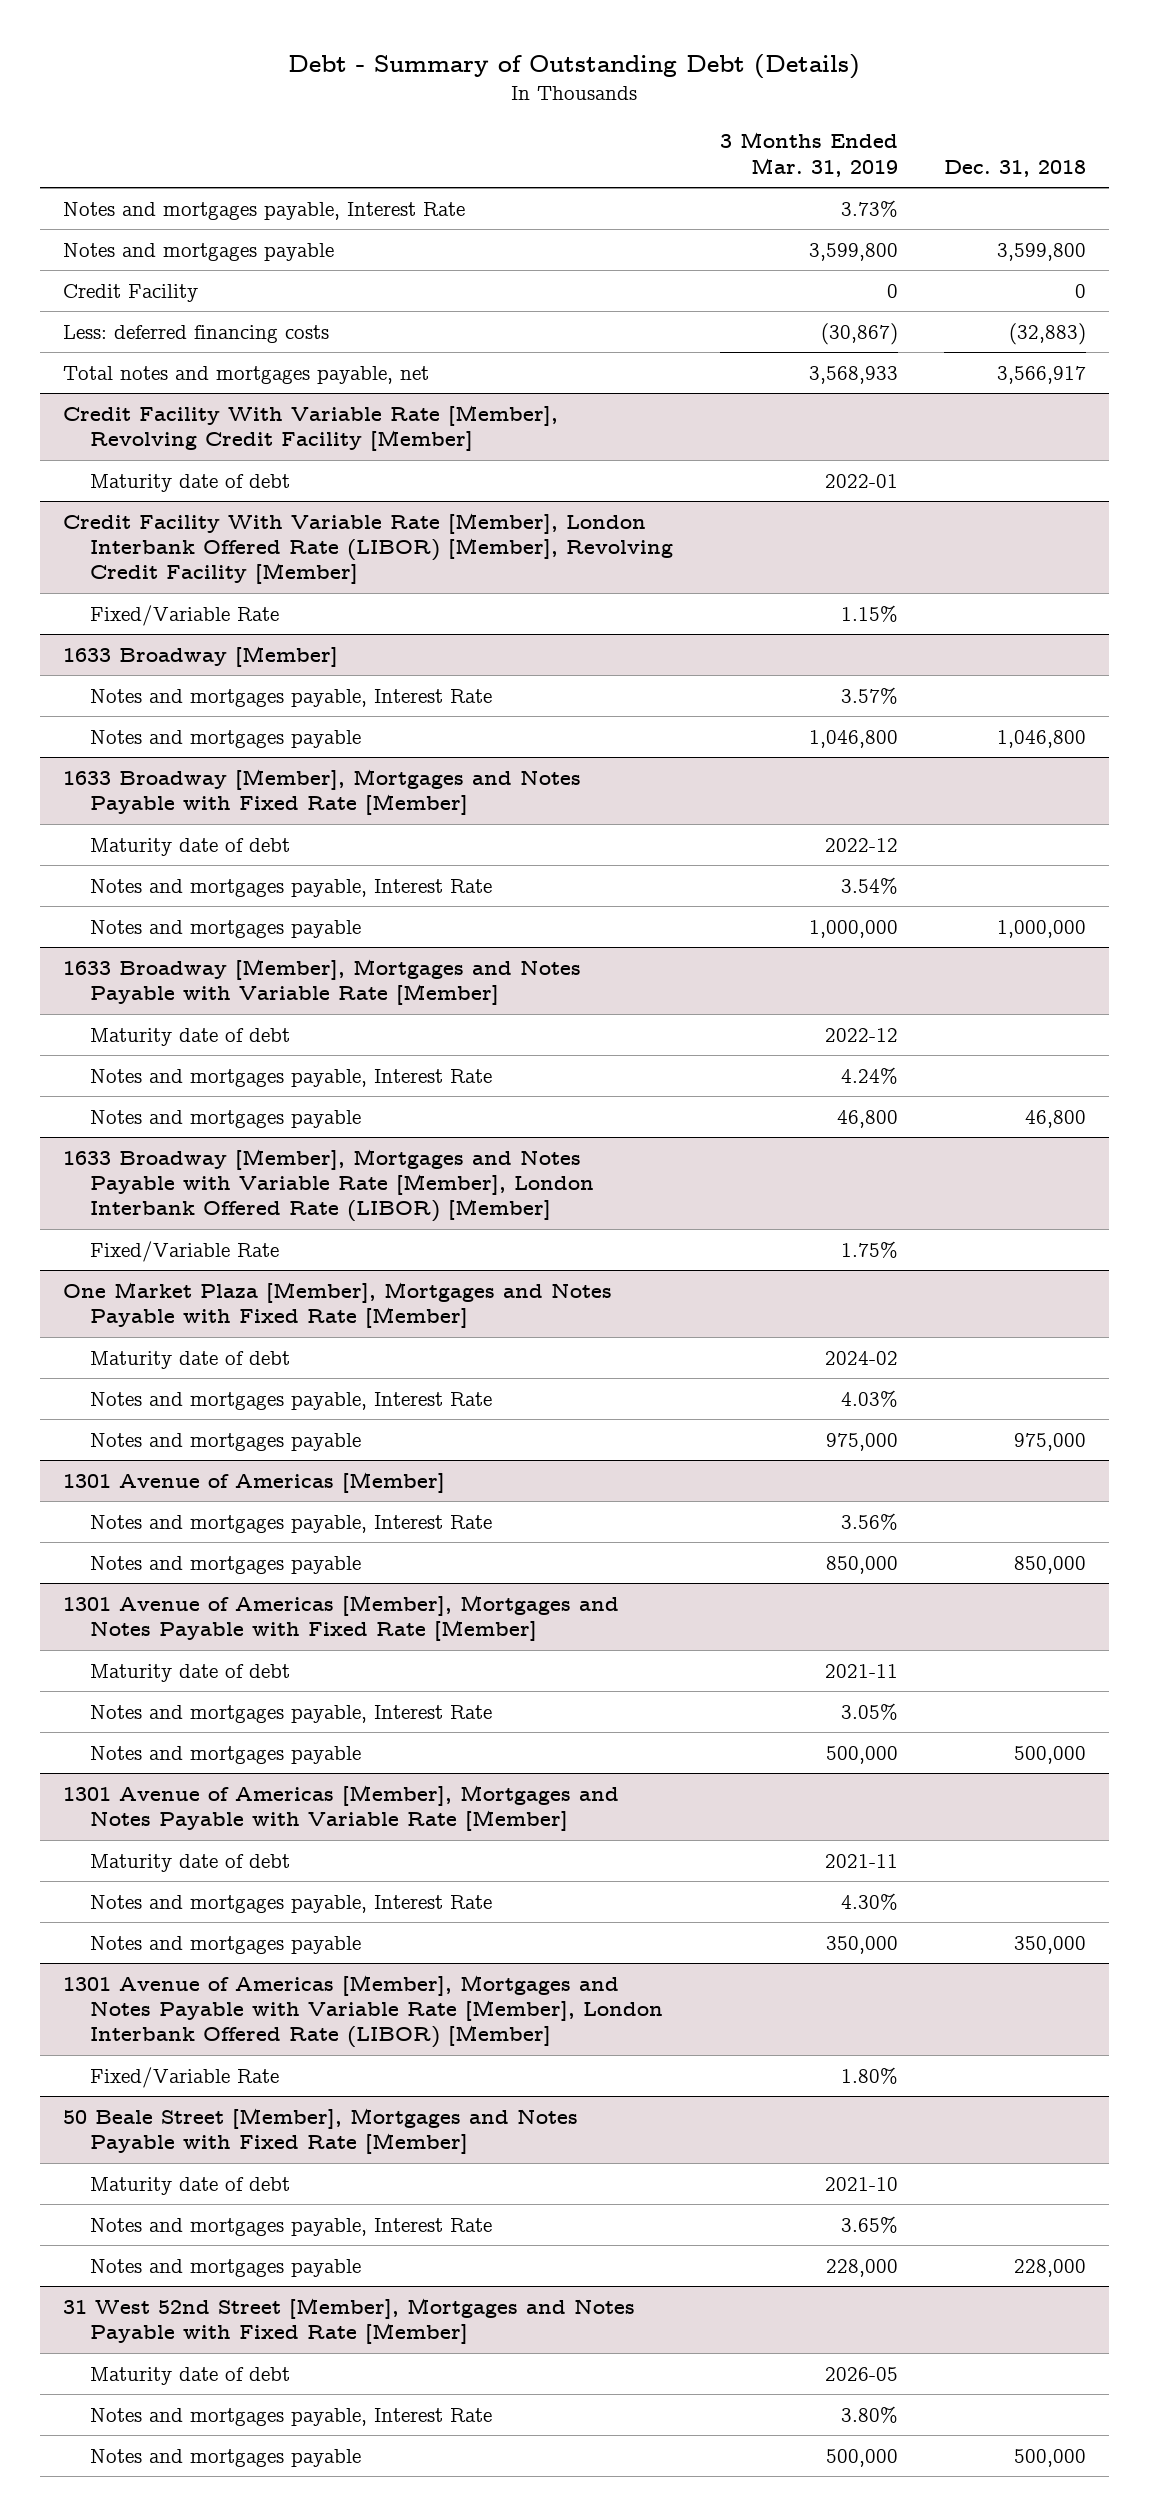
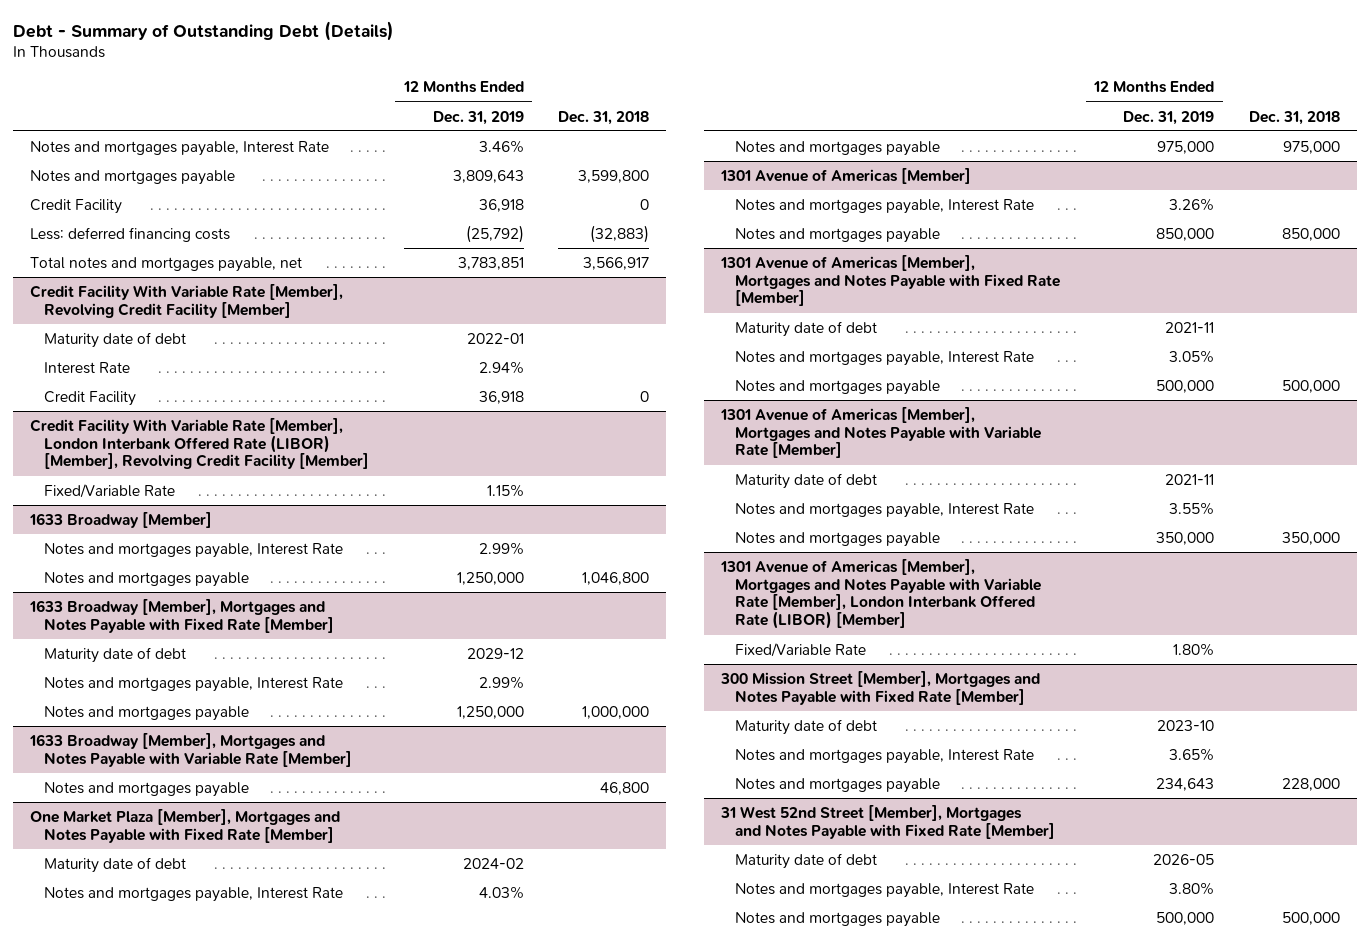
- | 3 Months Ended Mar. 31, 2019 | Dec. 31, 2018
+ | 12 Months Ended Dec. 31, 2019 | Dec. 31, 2018
@ Credit Facility With Variable Rate [Member], Revolving Credit Facility [Member]
+ Interest Rate | 2.94% |
+ Credit Facility | 36,918 | 0
@ 1633 Broadway [Member], Mortgages and Notes Payable with Variable Rate [Member]
- Maturity date of debt | 2022-12 |
- Notes and mortgages payable, Interest Rate | 4.24% |
- 1633 Broadway [Member], Mortgages and Notes Payable with Variable Rate [Member], London Interbank Offered Rate (LIBOR) [Member]
- Fixed/Variable Rate | 1.75% |
- 50 Beale Street [Member], Mortgages and Notes Payable with Fixed Rate [Member]
+ 300 Mission Street [Member], Mortgages and Notes Payable with Fixed Rate [Member]

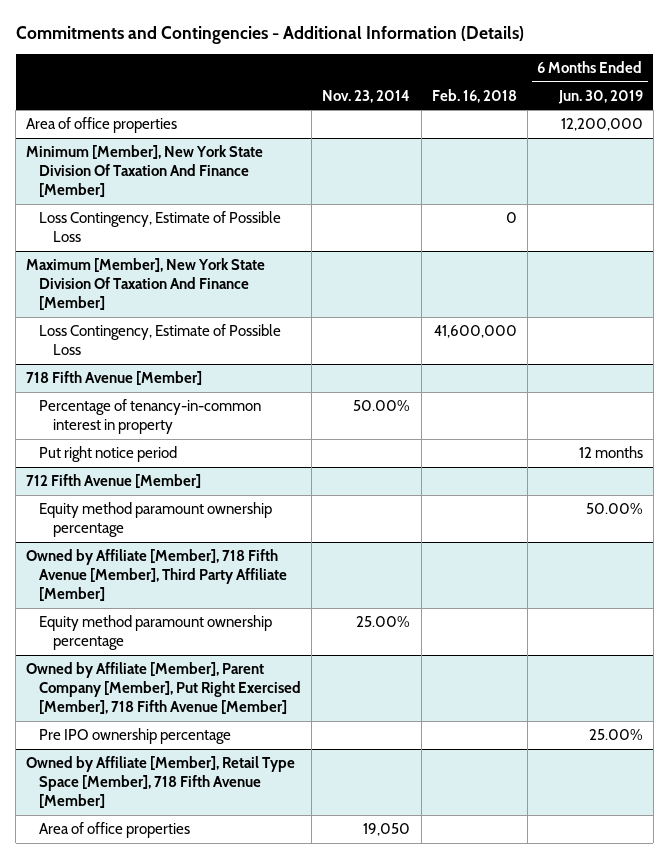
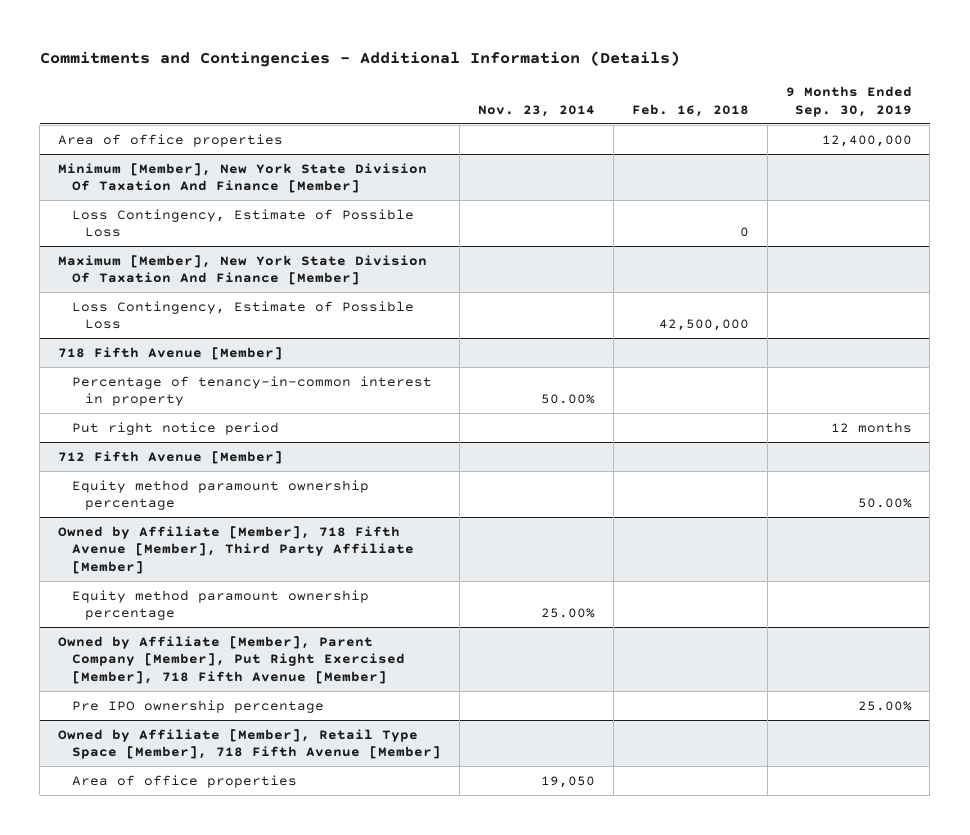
- | Nov. 23, 2014 | Feb. 16, 2018 | 6 Months Ended Jun. 30, 2019
+ | Nov. 23, 2014 | Feb. 16, 2018 | 9 Months Ended Sep. 30, 2019
@ Maximum [Member], New York State Division Of Taxation And Finance [Member]
- Loss Contingency, Estimate of Possible Loss | | 41,600,000 |
+ Loss Contingency, Estimate of Possible Loss | | 42,500,000 |

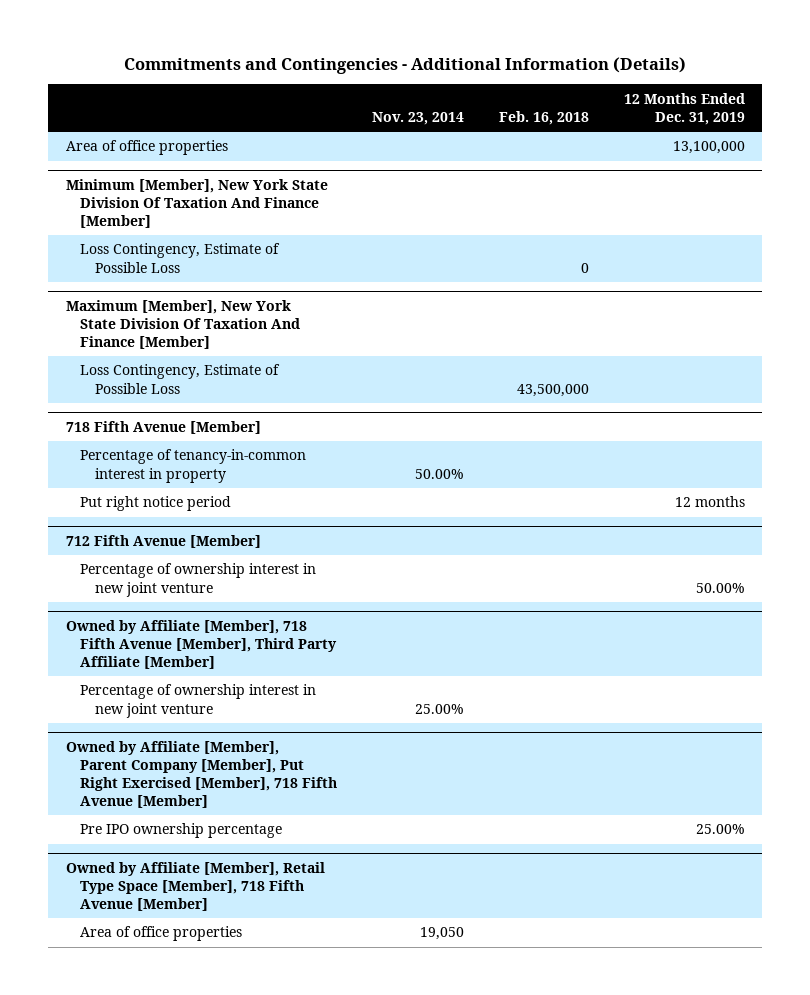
- | Nov. 23, 2014 | Feb. 16, 2018 | 9 Months Ended Sep. 30, 2019
+ | Nov. 23, 2014 | Feb. 16, 2018 | 12 Months Ended Dec. 31, 2019
@ Maximum [Member], New York State Division Of Taxation And Finance [Member]
- Loss Contingency, Estimate of Possible Loss | | 42,500,000 |
+ Loss Contingency, Estimate of Possible Loss | | 43,500,000 |
@ 712 Fifth Avenue [Member]
- Equity method paramount ownership percentage | | | 50.00%
+ Percentage of ownership interest in new joint venture | | | 50.00%
@ Owned by Affiliate [Member], 718 Fifth Avenue [Member], Third Party Affiliate [Member]
- Equity method paramount ownership percentage | 25.00% | |
+ Percentage of ownership interest in new joint venture | 25.00% | |

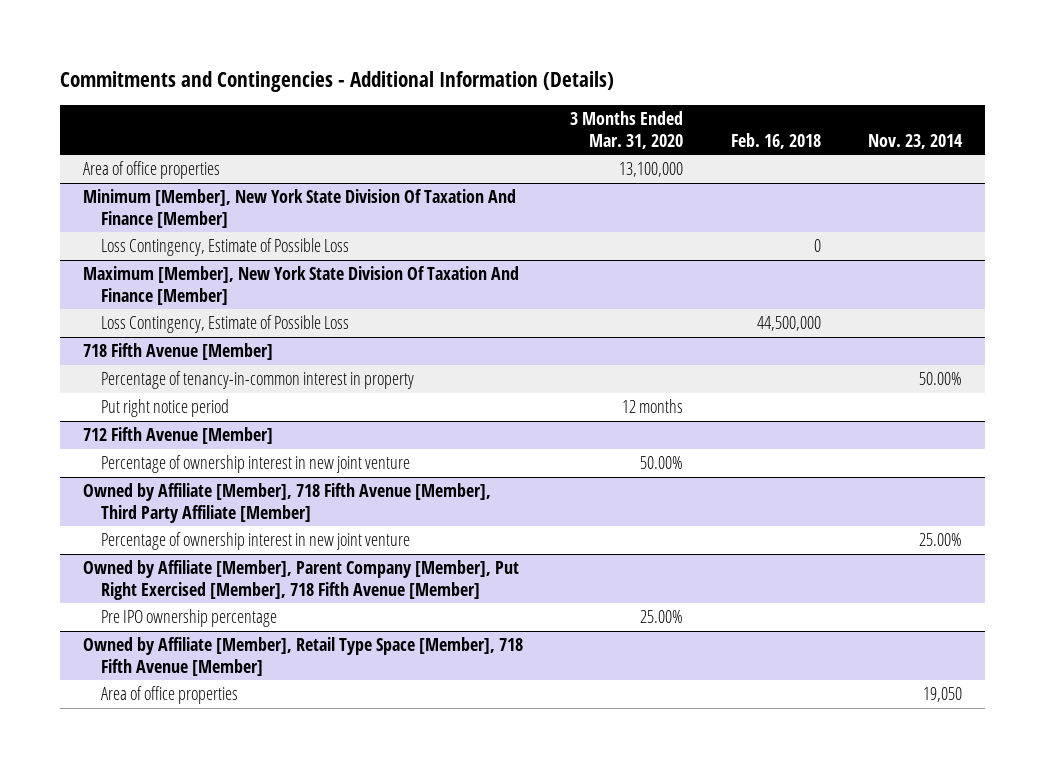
- | Nov. 23, 2014 | Feb. 16, 2018 | 12 Months Ended Dec. 31, 2019
+ | 3 Months Ended Mar. 31, 2020 | Feb. 16, 2018 | Nov. 23, 2014
@ Maximum [Member], New York State Division Of Taxation And Finance [Member]
- Loss Contingency, Estimate of Possible Loss | | 43,500,000 |
+ Loss Contingency, Estimate of Possible Loss | | 44,500,000 |

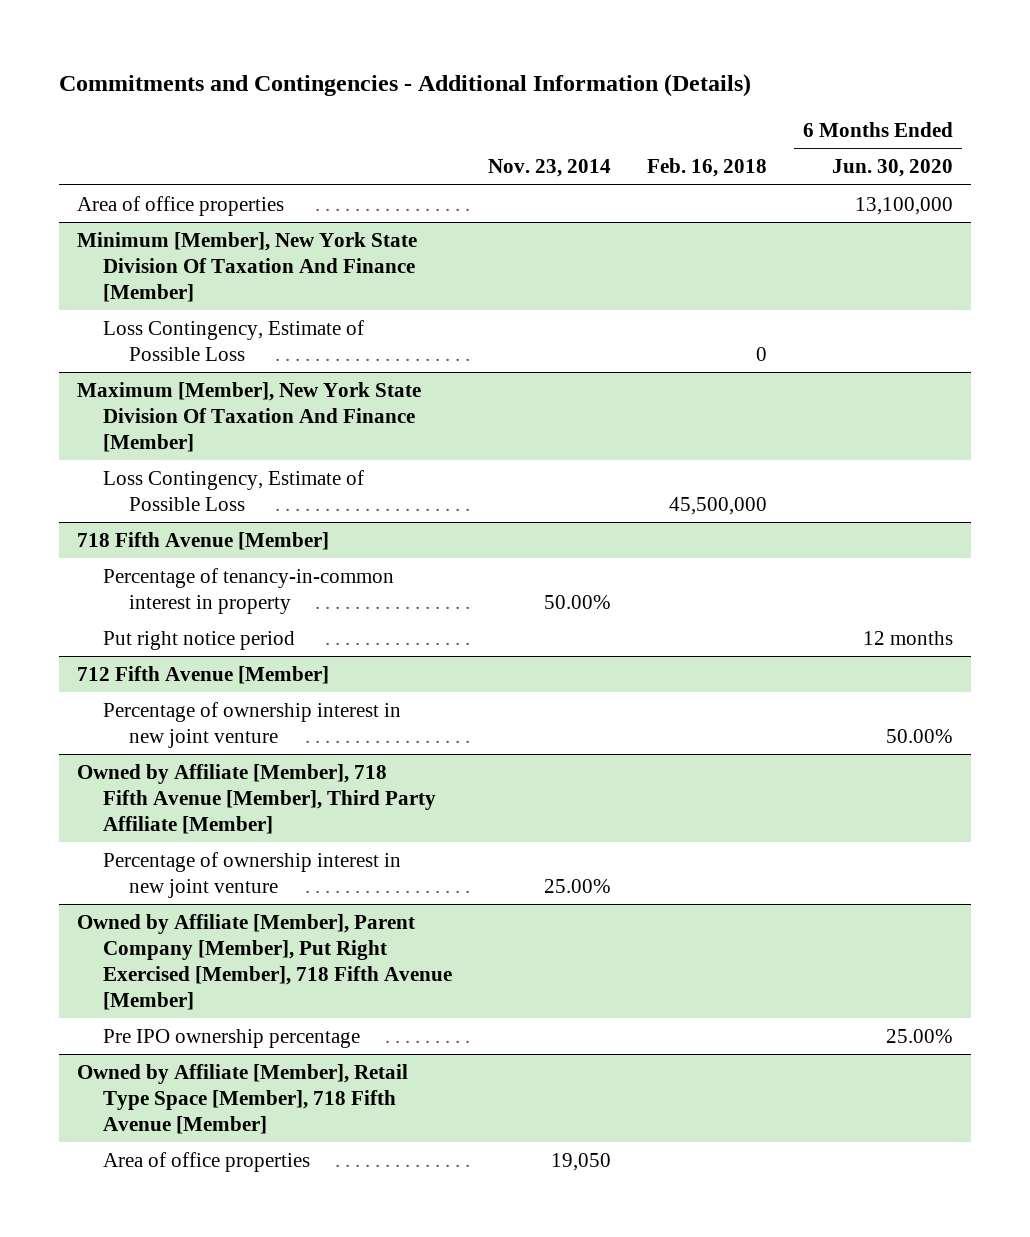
- | 3 Months Ended Mar. 31, 2020 | Feb. 16, 2018 | Nov. 23, 2014
+ | Nov. 23, 2014 | Feb. 16, 2018 | 6 Months Ended Jun. 30, 2020
@ Maximum [Member], New York State Division Of Taxation And Finance [Member]
- Loss Contingency, Estimate of Possible Loss | | 44,500,000 |
+ Loss Contingency, Estimate of Possible Loss | | 45,500,000 |

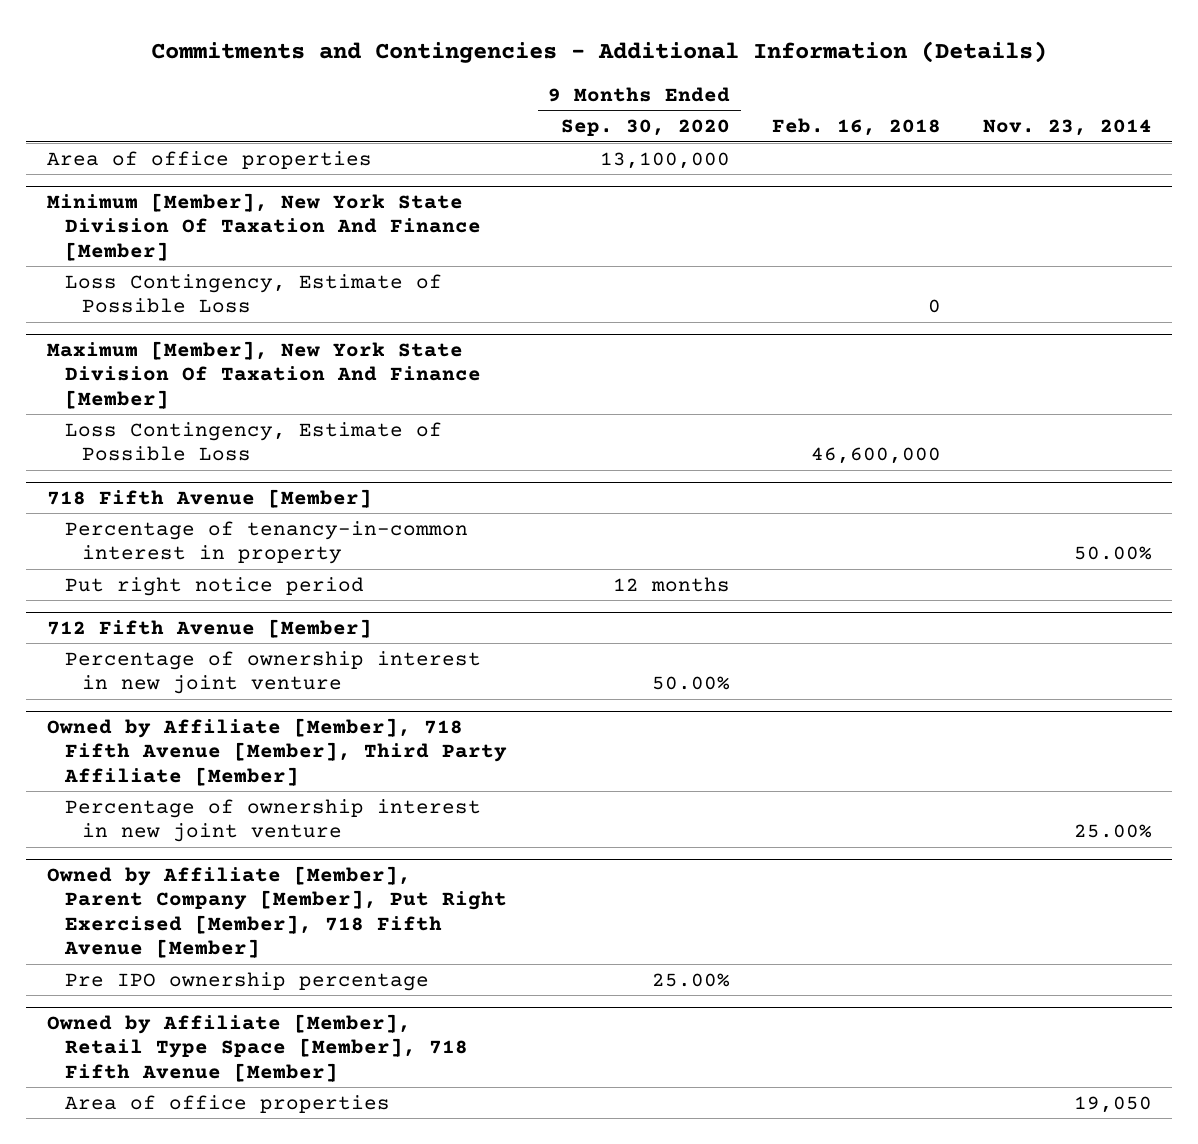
- | Nov. 23, 2014 | Feb. 16, 2018 | 6 Months Ended Jun. 30, 2020
+ | 9 Months Ended Sep. 30, 2020 | Feb. 16, 2018 | Nov. 23, 2014
@ Maximum [Member], New York State Division Of Taxation And Finance [Member]
- Loss Contingency, Estimate of Possible Loss | | 45,500,000 |
+ Loss Contingency, Estimate of Possible Loss | | 46,600,000 |

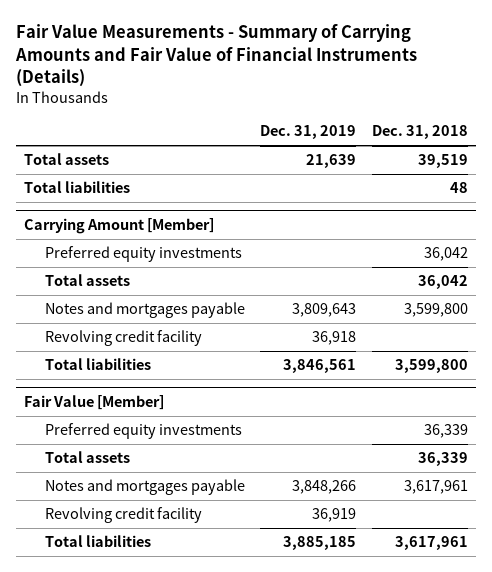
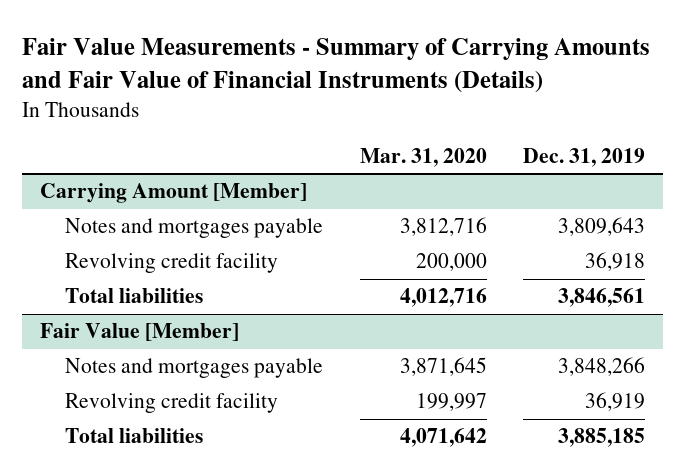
- | Dec. 31, 2019 | Dec. 31, 2018
+ | Mar. 31, 2020 | Dec. 31, 2019
- Total assets | 21,639 | 39,519
- Total liabilities | | 48
@ Carrying Amount [Member]
- Preferred equity investments | | 36,042
- Total assets | | 36,042
@ Fair Value [Member]
- Preferred equity investments | | 36,339
- Total assets | | 36,339

